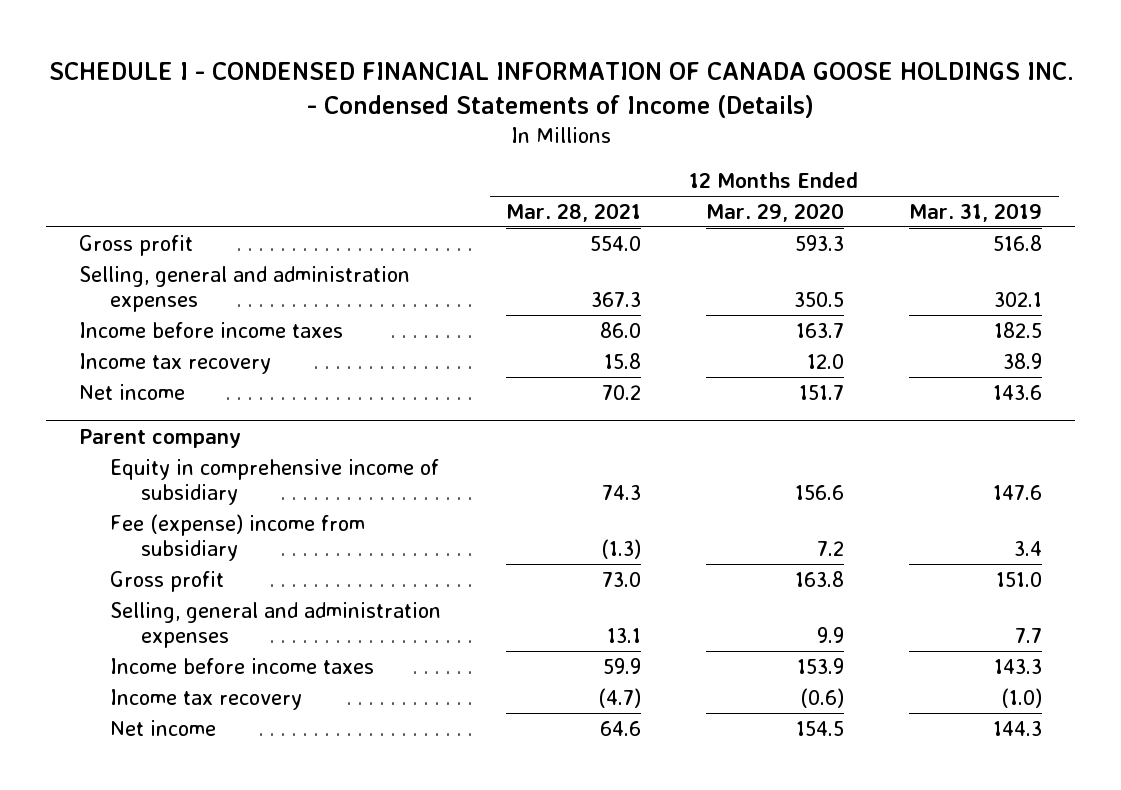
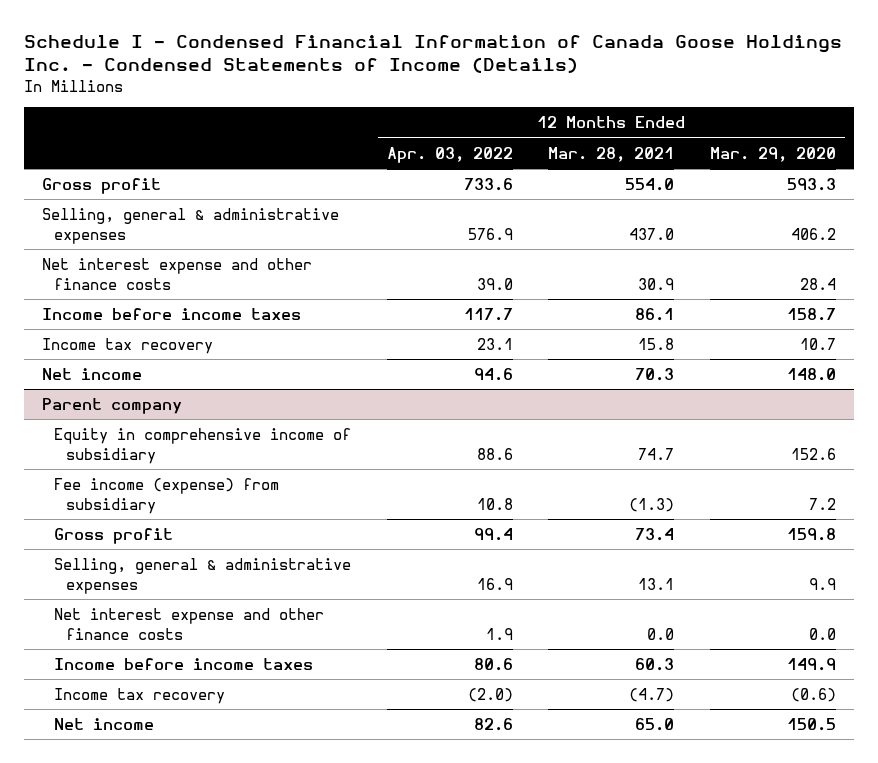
- SCHEDULE I - CONDENSED FINANCIAL INFORMATION OF CANADA GOOSE HOLDINGS INC. - Condensed Statements of Income (Details)
+ Schedule I - Condensed Financial Information of Canada Goose Holdings Inc. - Condensed Statements of Income (Details)
- | 12 Months Ended Mar. 28, 2021 | 12 Months Ended Mar. 29, 2020 | 12 Months Ended Mar. 31, 2019
+ | 12 Months Ended Apr. 03, 2022 | 12 Months Ended Mar. 28, 2021 | 12 Months Ended Mar. 29, 2020
- Selling, general and administration expenses | 367.3 | 350.5 | 302.1
- Income before income taxes | 86.0 | 163.7 | 182.5
- Income tax recovery | 15.8 | 12.0 | 38.9
- Net income | 70.2 | 151.7 | 143.6
+ Selling, general & administrative expenses | 576.9 | 437.0 | 406.2
+ Net interest expense and other finance costs | 39.0 | 30.9 | 28.4
+ Income before income taxes | 117.7 | 86.1 | 158.7
+ Income tax recovery | 23.1 | 15.8 | 10.7
+ Net income | 94.6 | 70.3 | 148.0
@ Parent company
- Equity in comprehensive income of subsidiary | 74.3 | 156.6 | 147.6
- Fee (expense) income from subsidiary | (1.3) | 7.2 | 3.4
- Gross profit | 73.0 | 163.8 | 151.0
- Selling, general and administration expenses | 13.1 | 9.9 | 7.7
- Income before income taxes | 59.9 | 153.9 | 143.3
+ Equity in comprehensive income of subsidiary | 88.6 | 74.7 | 152.6
+ Fee income (expense) from subsidiary | 10.8 | (1.3) | 7.2
+ Gross profit | 99.4 | 73.4 | 159.8
+ Selling, general & administrative expenses | 16.9 | 13.1 | 9.9
+ Net interest expense and other finance costs | 1.9 | 0.0 | 0.0
+ Income before income taxes | 80.6 | 60.3 | 149.9
- Net income | 64.6 | 154.5 | 144.3
+ Net income | 82.6 | 65.0 | 150.5

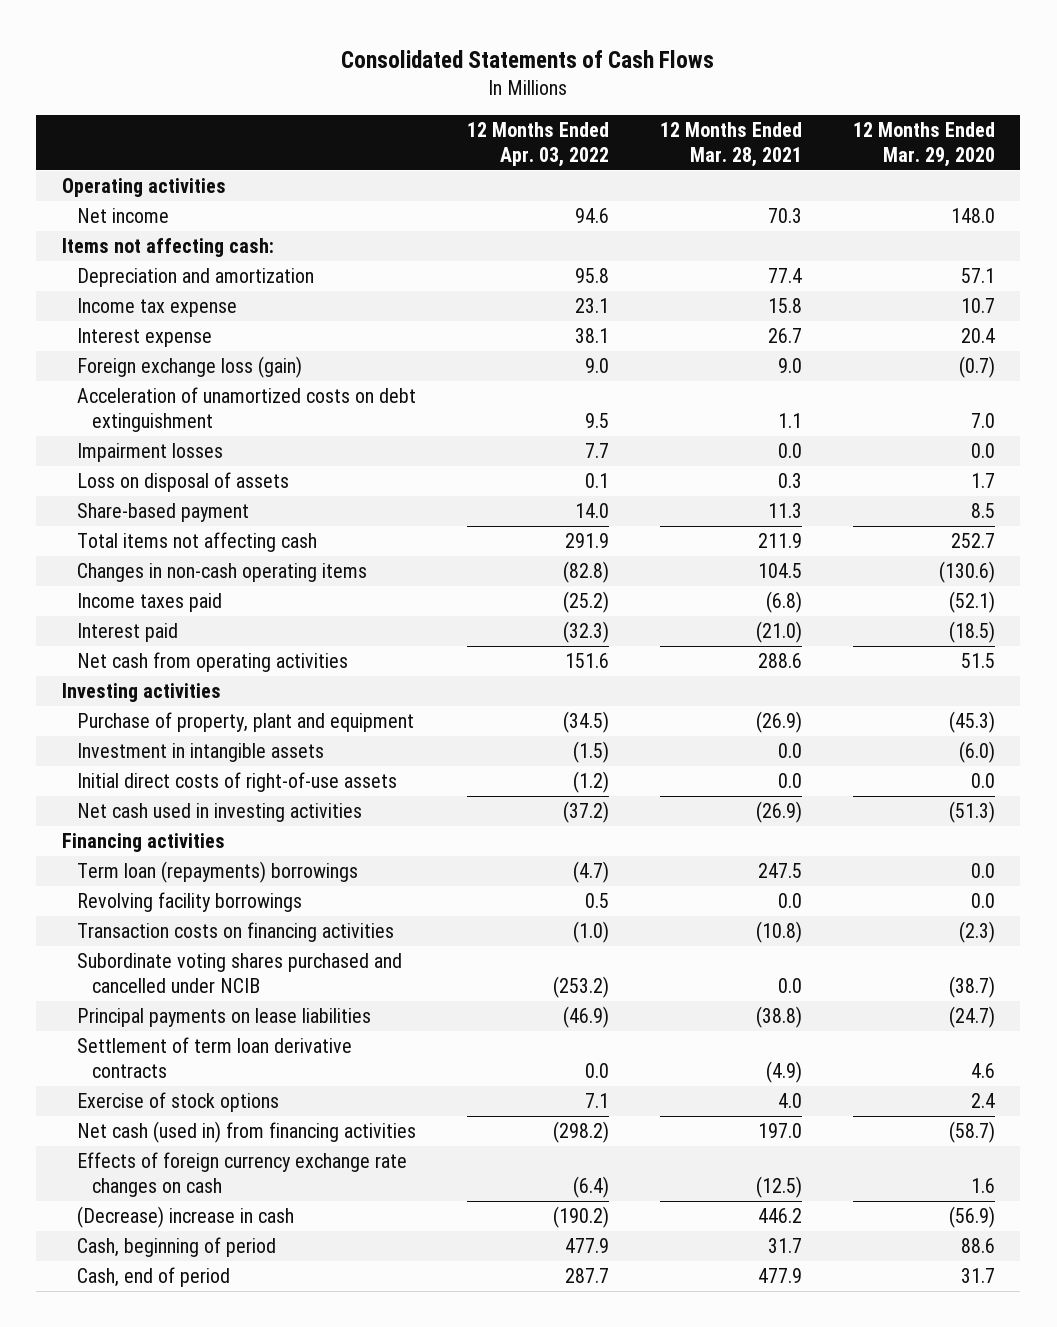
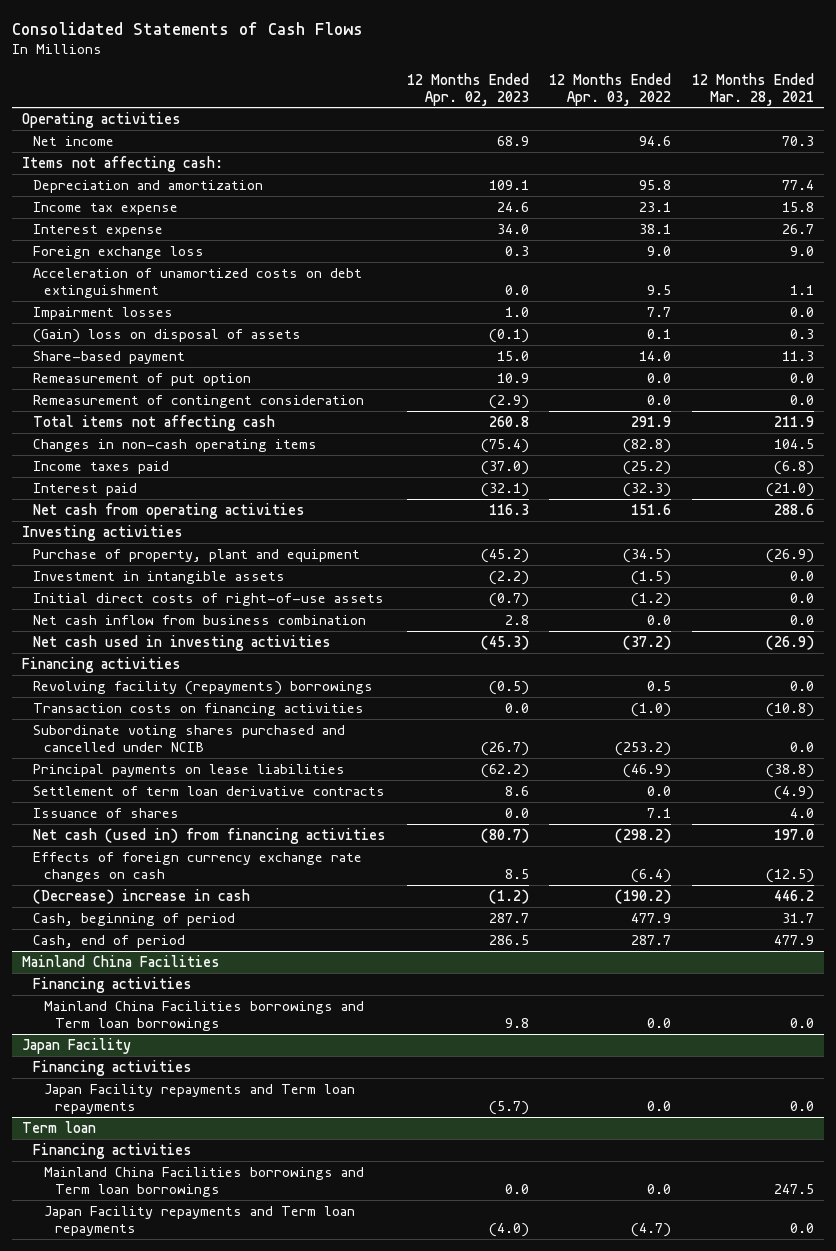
- | 12 Months Ended Apr. 03, 2022 | 12 Months Ended Mar. 28, 2021 | 12 Months Ended Mar. 29, 2020
+ | 12 Months Ended Apr. 02, 2023 | 12 Months Ended Apr. 03, 2022 | 12 Months Ended Mar. 28, 2021
- Foreign exchange loss (gain) | 9.0 | 9.0 | (0.7)
+ Foreign exchange loss | 0.3 | 9.0 | 9.0
- Loss on disposal of assets | 0.1 | 0.3 | 1.7
+ (Gain) loss on disposal of assets | (0.1) | 0.1 | 0.3
+ Remeasurement of put option | 10.9 | 0.0 | 0.0
+ Remeasurement of contingent consideration | (2.9) | 0.0 | 0.0
+ Net cash inflow from business combination | 2.8 | 0.0 | 0.0
- Term loan (repayments) borrowings | (4.7) | 247.5 | 0.0
- Revolving facility borrowings | 0.5 | 0.0 | 0.0
+ Revolving facility (repayments) borrowings | (0.5) | 0.5 | 0.0
- Exercise of stock options | 7.1 | 4.0 | 2.4
+ Issuance of shares | 0.0 | 7.1 | 4.0
+ Mainland China Facilities
+ Financing activities
+ Mainland China Facilities borrowings and Term loan borrowings | 9.8 | 0.0 | 0.0
+ Japan Facility
+ Financing activities
+ Japan Facility repayments and Term loan repayments | (5.7) | 0.0 | 0.0
+ Term loan
+ Financing activities
+ Mainland China Facilities borrowings and Term loan borrowings | 0.0 | 0.0 | 247.5
+ Japan Facility repayments and Term loan repayments | (4.0) | (4.7) | 0.0

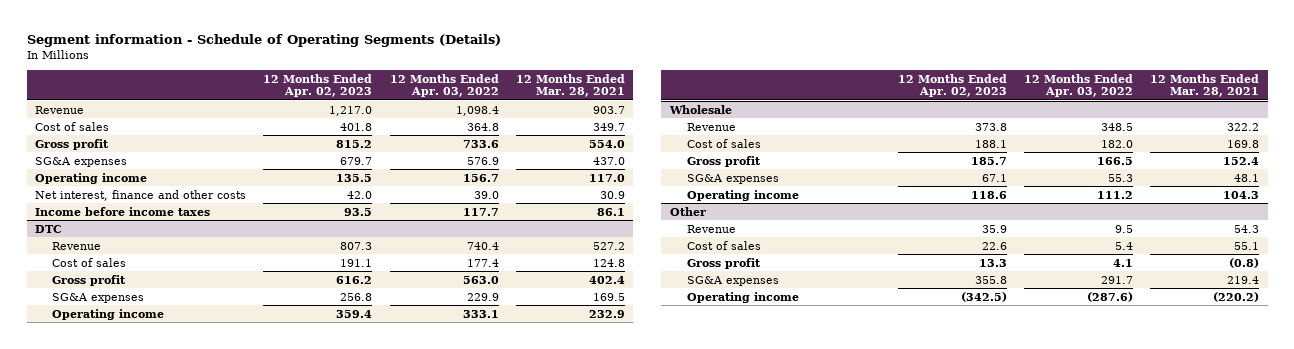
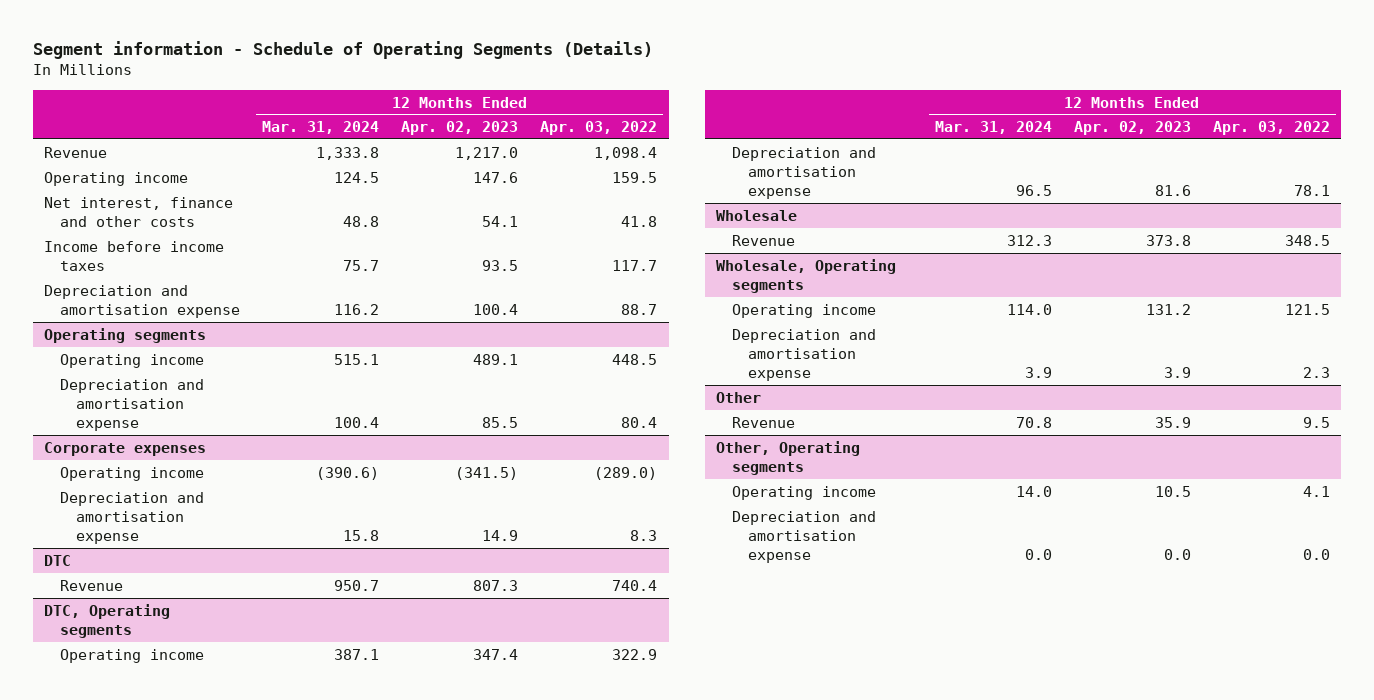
- | 12 Months Ended Apr. 02, 2023 | 12 Months Ended Apr. 03, 2022 | 12 Months Ended Mar. 28, 2021
+ | 12 Months Ended Mar. 31, 2024 | 12 Months Ended Apr. 02, 2023 | 12 Months Ended Apr. 03, 2022
- Cost of sales | 401.8 | 364.8 | 349.7
- Gross profit | 815.2 | 733.6 | 554.0
- SG&A expenses | 679.7 | 576.9 | 437.0
- Operating income | 135.5 | 156.7 | 117.0
- Net interest, finance and other costs | 42.0 | 39.0 | 30.9
+ Operating income | 124.5 | 147.6 | 159.5
+ Net interest, finance and other costs | 48.8 | 54.1 | 41.8
+ Depreciation and amortisation expense | 116.2 | 100.4 | 88.7
+ Operating segments
+ Operating income | 515.1 | 489.1 | 448.5
+ Depreciation and amortisation expense | 100.4 | 85.5 | 80.4
+ Corporate expenses
+ Operating income | (390.6) | (341.5) | (289.0)
+ Depreciation and amortisation expense | 15.8 | 14.9 | 8.3
@ DTC
- Cost of sales | 191.1 | 177.4 | 124.8
- Gross profit | 616.2 | 563.0 | 402.4
- SG&A expenses | 256.8 | 229.9 | 169.5
- Operating income | 359.4 | 333.1 | 232.9
+ DTC, Operating segments
+ Operating income | 387.1 | 347.4 | 322.9
+ Depreciation and amortisation expense | 96.5 | 81.6 | 78.1
@ Wholesale
- Cost of sales | 188.1 | 182.0 | 169.8
- Gross profit | 185.7 | 166.5 | 152.4
- SG&A expenses | 67.1 | 55.3 | 48.1
- Operating income | 118.6 | 111.2 | 104.3
+ Wholesale, Operating segments
+ Operating income | 114.0 | 131.2 | 121.5
+ Depreciation and amortisation expense | 3.9 | 3.9 | 2.3
@ Other
- Cost of sales | 22.6 | 5.4 | 55.1
- Gross profit | 13.3 | 4.1 | (0.8)
- SG&A expenses | 355.8 | 291.7 | 219.4
- Operating income | (342.5) | (287.6) | (220.2)
+ Other, Operating segments
+ Operating income | 14.0 | 10.5 | 4.1
+ Depreciation and amortisation expense | 0.0 | 0.0 | 0.0

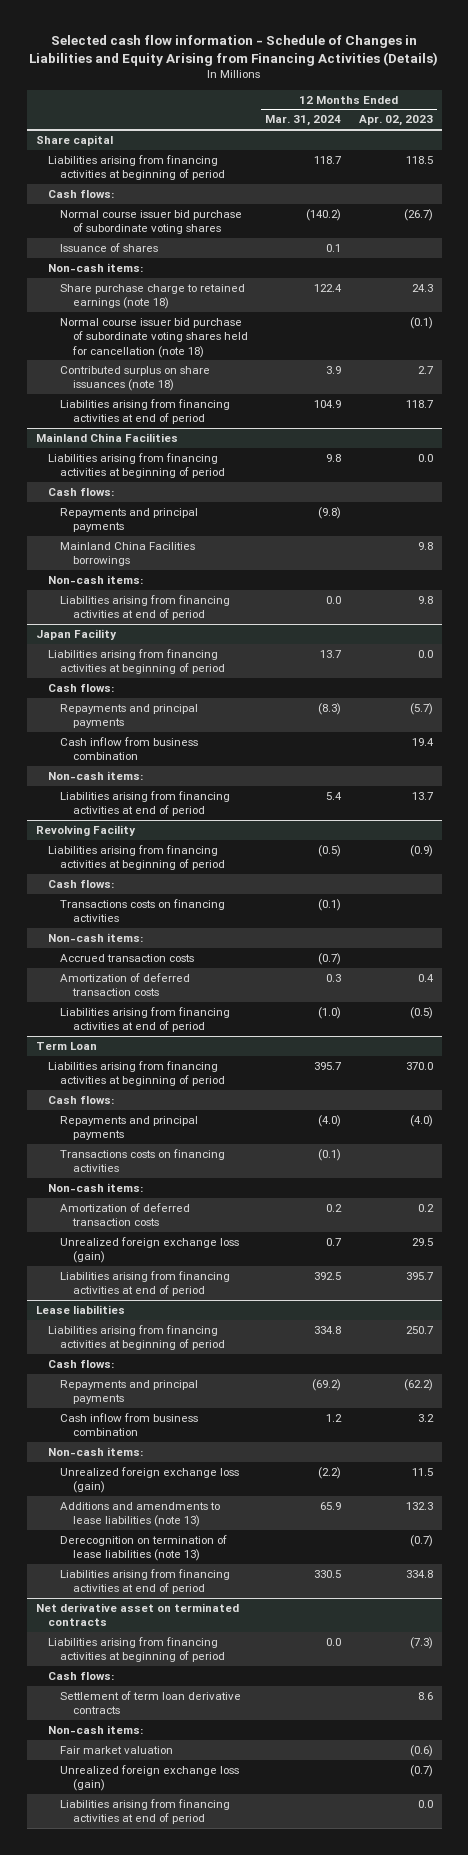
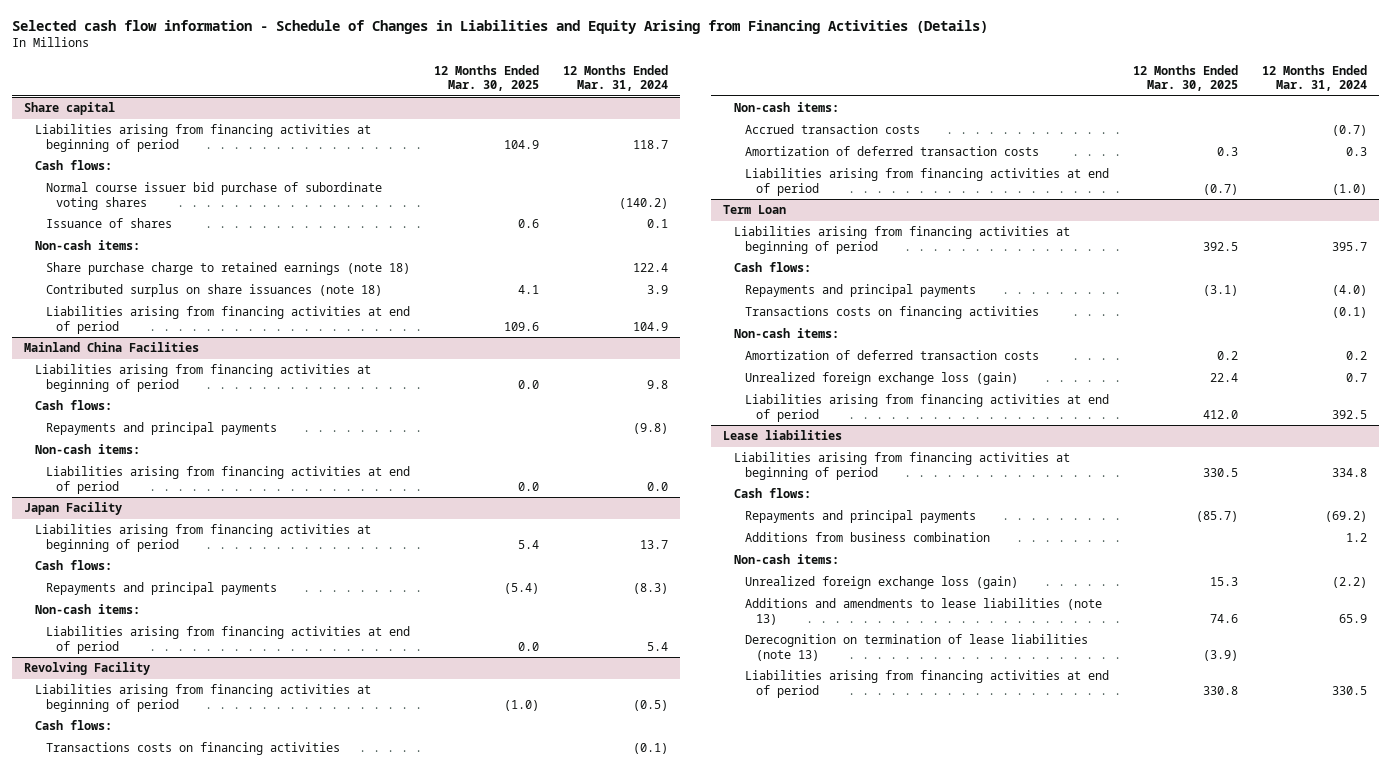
- | 12 Months Ended Mar. 31, 2024 | 12 Months Ended Apr. 02, 2023
+ | 12 Months Ended Mar. 30, 2025 | 12 Months Ended Mar. 31, 2024
@ Share capital
- Normal course issuer bid purchase of subordinate voting shares held for cancellation (note 18) | | (0.1)
@ Mainland China Facilities
- Mainland China Facilities borrowings | | 9.8
@ Japan Facility
- Cash inflow from business combination | | 19.4
@ Lease liabilities
- Cash inflow from business combination | 1.2 | 3.2
+ Additions from business combination | | 1.2
- Net derivative asset on terminated contracts
- Liabilities arising from financing activities at beginning of period | 0.0 | (7.3)
- Cash flows:
- Settlement of term loan derivative contracts | | 8.6
- Non-cash items:
- Fair market valuation | | (0.6)
- Unrealized foreign exchange loss (gain) | | (0.7)
- Liabilities arising from financing activities at end of period | | 0.0

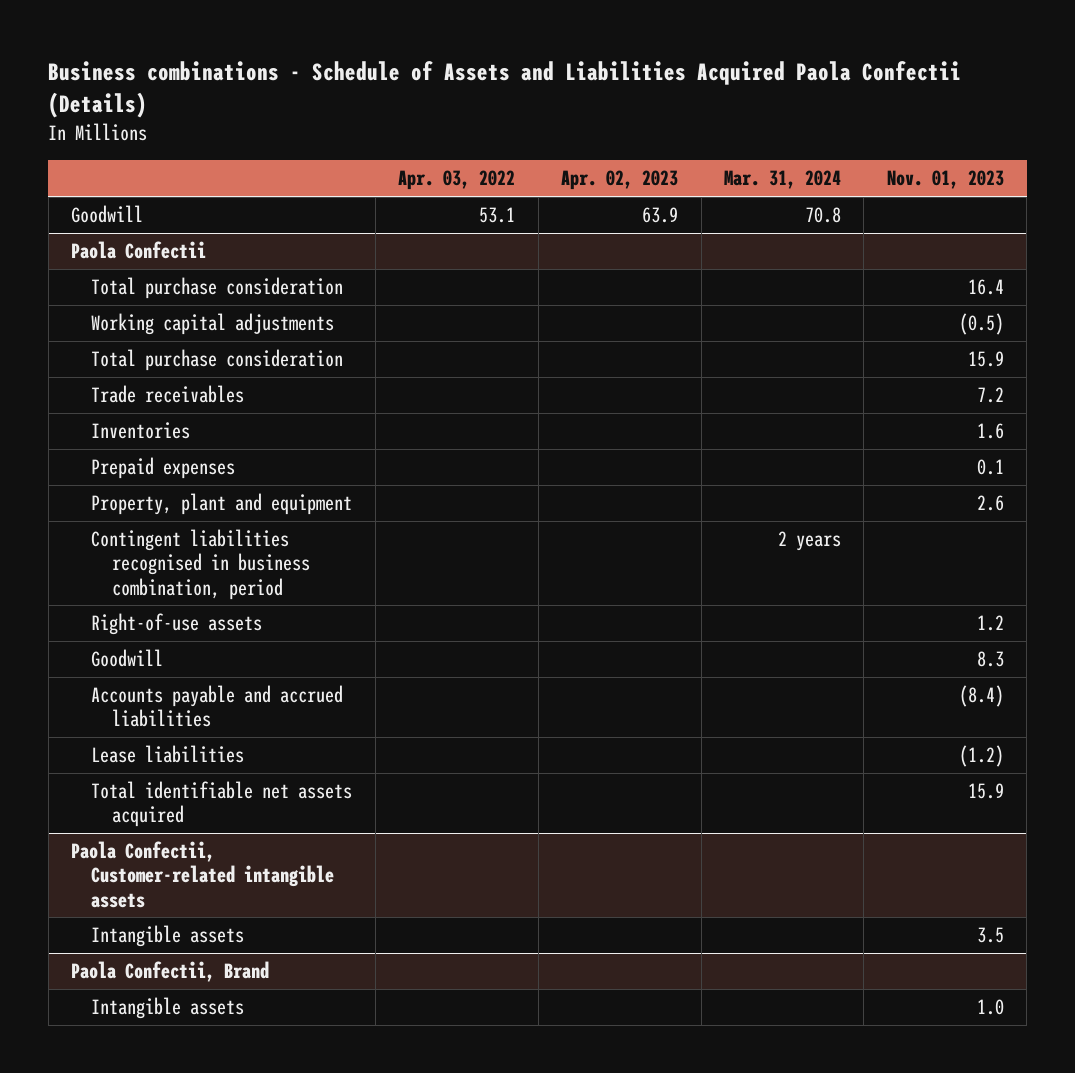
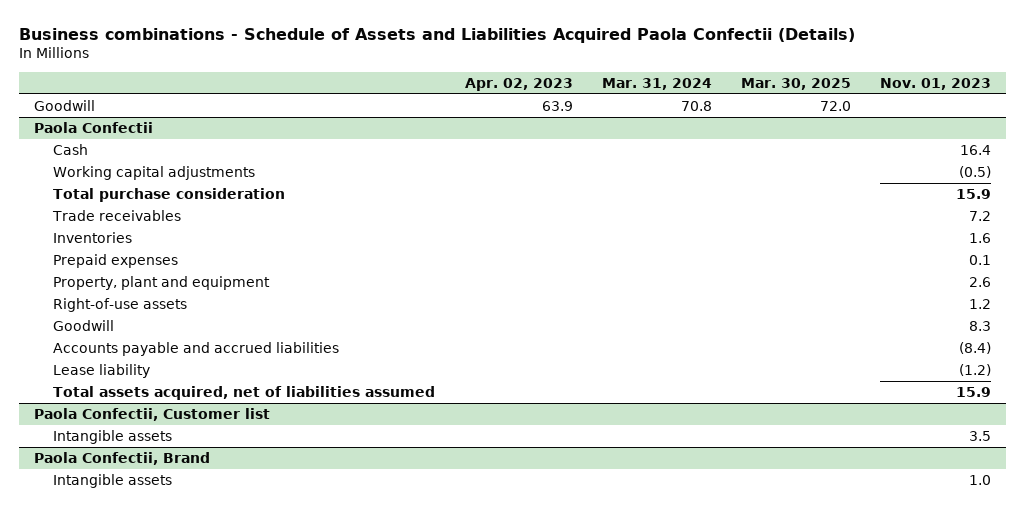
- | Apr. 03, 2022 | Apr. 02, 2023 | Mar. 31, 2024 | Nov. 01, 2023
+ | Apr. 02, 2023 | Mar. 31, 2024 | Mar. 30, 2025 | Nov. 01, 2023
@ Paola Confectii
- Total purchase consideration | | | | 16.4
+ Cash | | | | 16.4
- Contingent liabilities recognised in business combination, period | | | 2 years |
- Lease liabilities | | | | (1.2)
- Total identifiable net assets acquired | | | | 15.9
- Paola Confectii, Customer-related intangible assets
@ Paola Confectii
+ Lease liability | | | | (1.2)
+ Total assets acquired, net of liabilities assumed | | | | 15.9
+ Paola Confectii, Customer list

